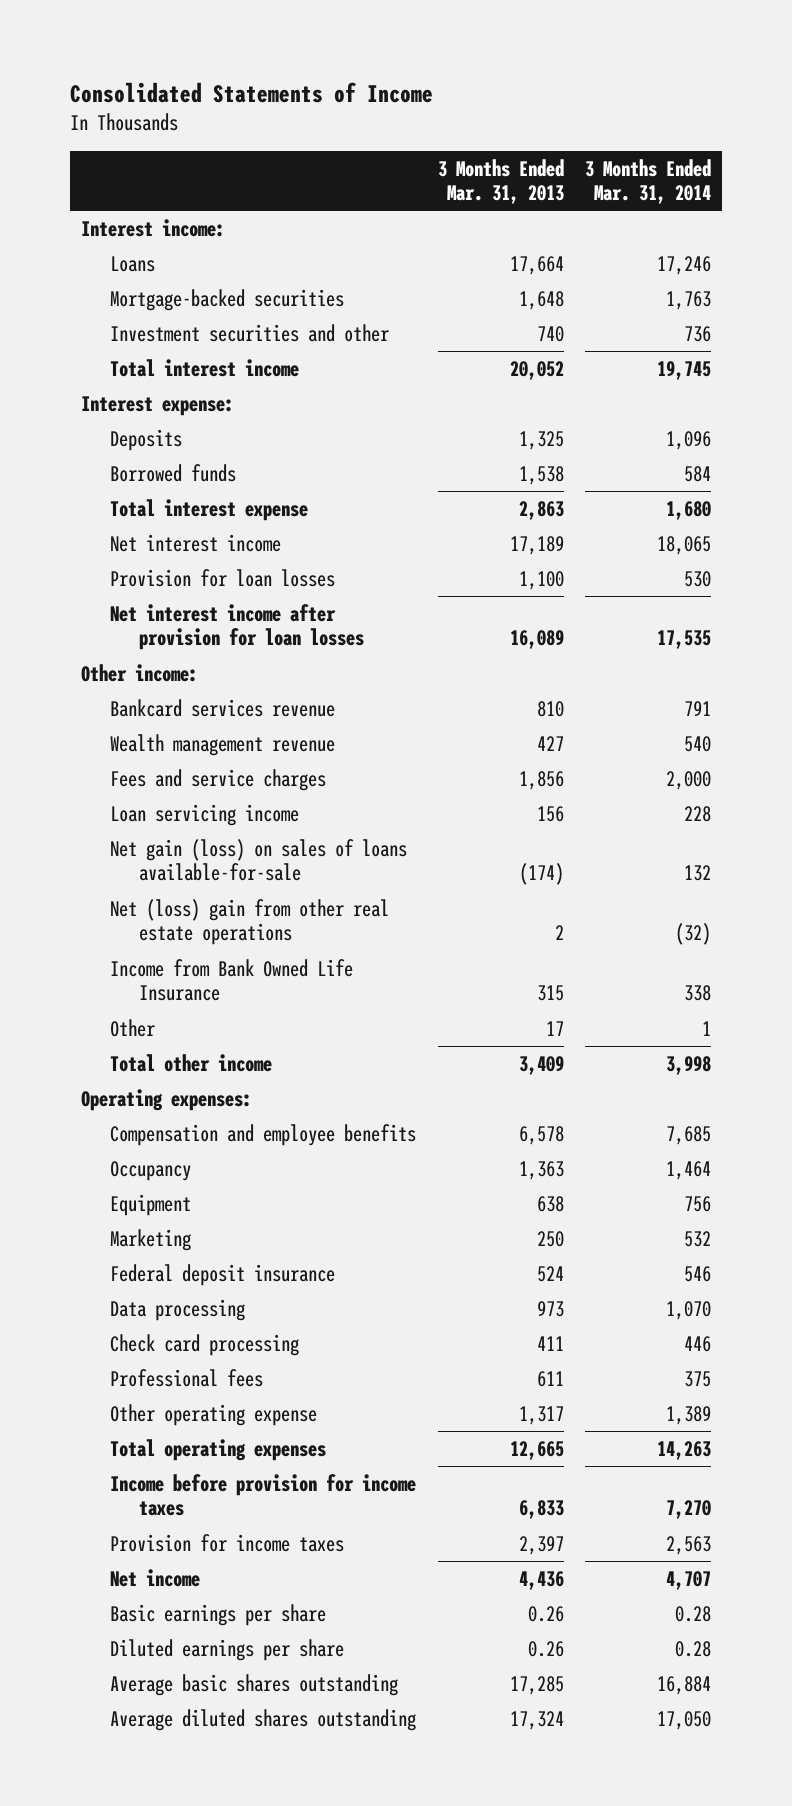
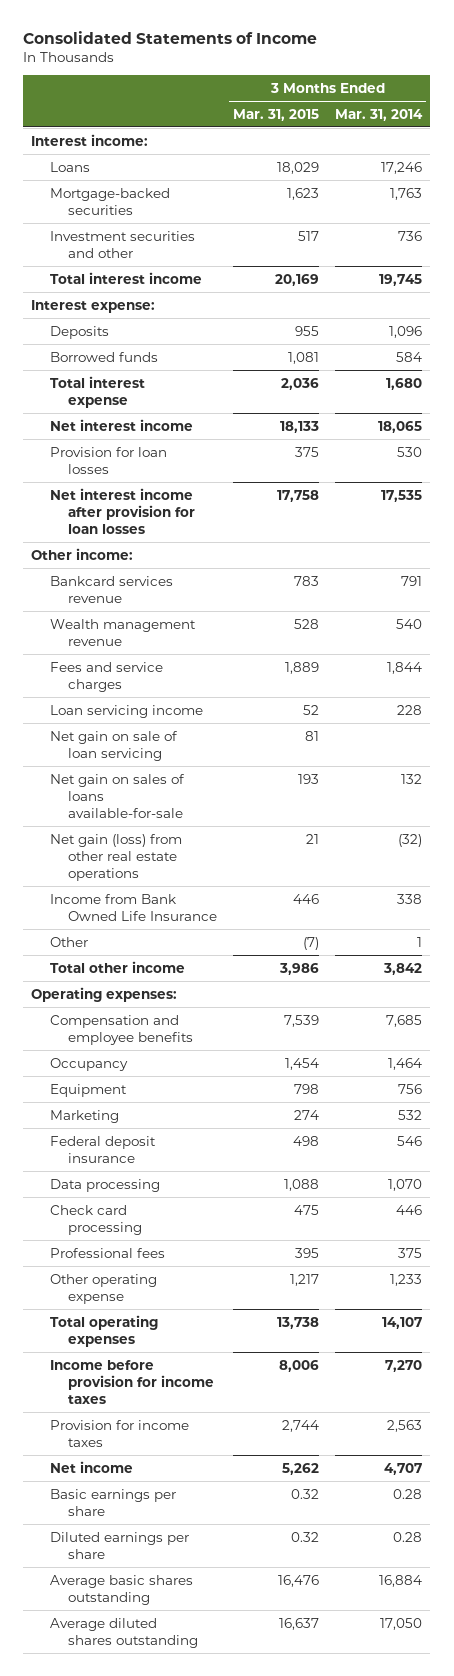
- | 3 Months Ended Mar. 31, 2013 | 3 Months Ended Mar. 31, 2014
+ | 3 Months Ended Mar. 31, 2015 | 3 Months Ended Mar. 31, 2014
- Fees and service charges | 1,856 | 2,000
+ Fees and service charges | 1,889 | 1,844
- Net gain (loss) on sales of loans available-for-sale | (174) | 132
- Net (loss) gain from other real estate operations | 2 | (32)
+ Net gain on sale of loan servicing | 81 |
+ Net gain on sales of loans available-for-sale | 193 | 132
+ Net gain (loss) from other real estate operations | 21 | (32)
- Total other income | 3,409 | 3,998
+ Total other income | 3,986 | 3,842
- Other operating expense | 1,317 | 1,389
- Total operating expenses | 12,665 | 14,263
+ Other operating expense | 1,217 | 1,233
+ Total operating expenses | 13,738 | 14,107

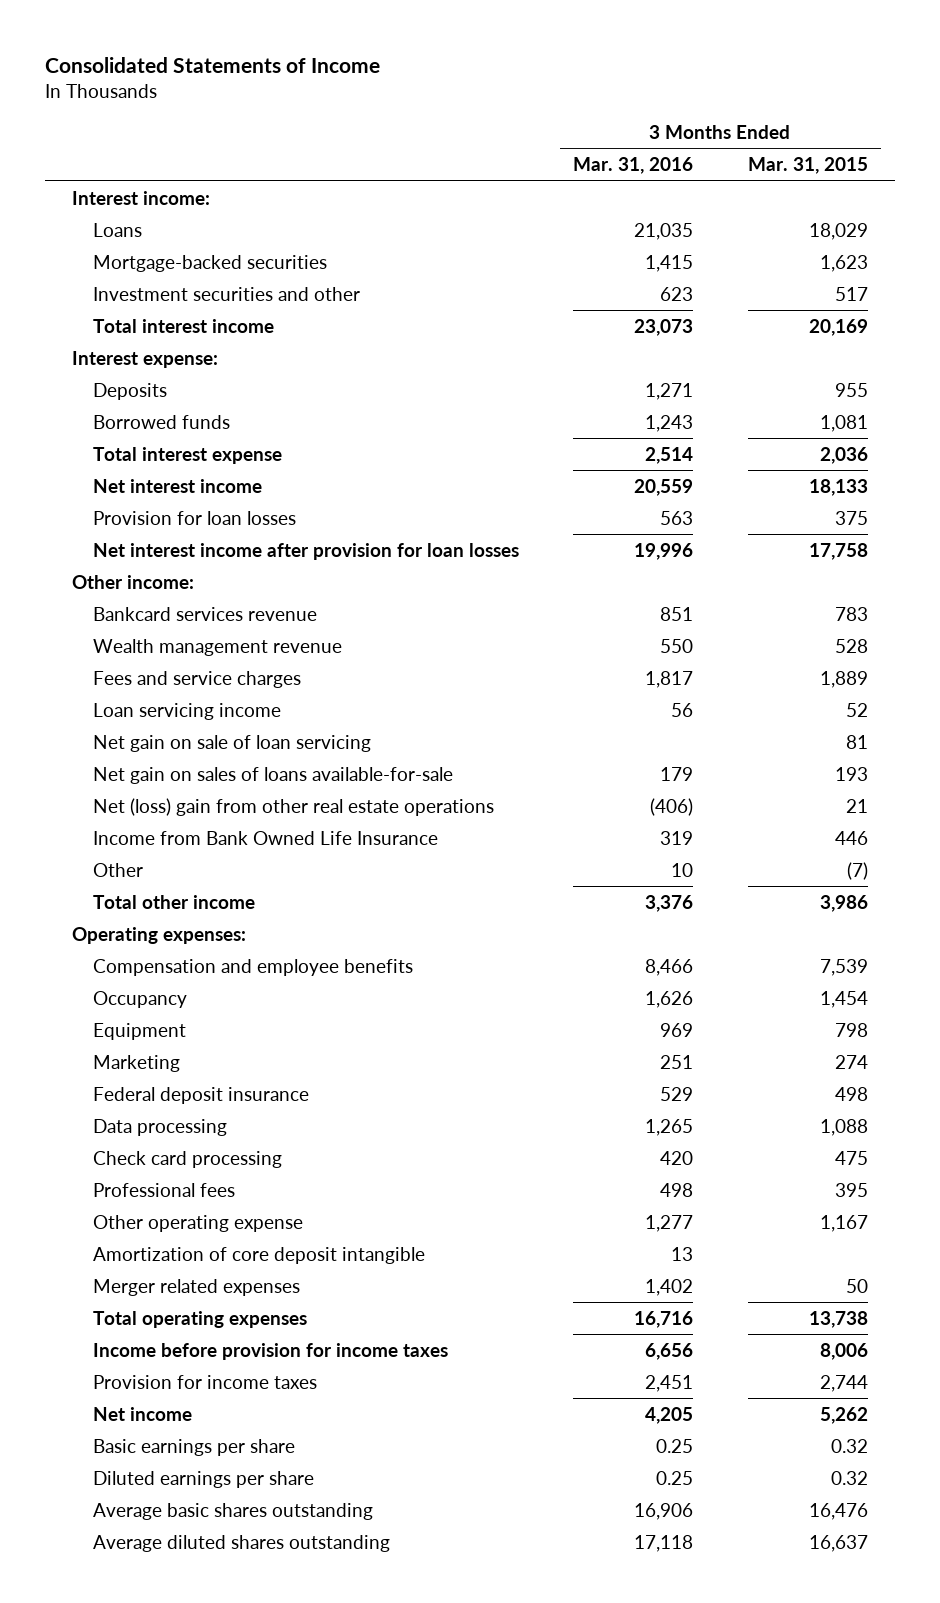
- | 3 Months Ended Mar. 31, 2015 | 3 Months Ended Mar. 31, 2014
+ | 3 Months Ended Mar. 31, 2016 | 3 Months Ended Mar. 31, 2015
- Net gain (loss) from other real estate operations | 21 | (32)
+ Net (loss) gain from other real estate operations | (406) | 21
- Other operating expense | 1,217 | 1,233
+ Other operating expense | 1,277 | 1,167
+ Amortization of core deposit intangible | 13 |
+ Merger related expenses | 1,402 | 50

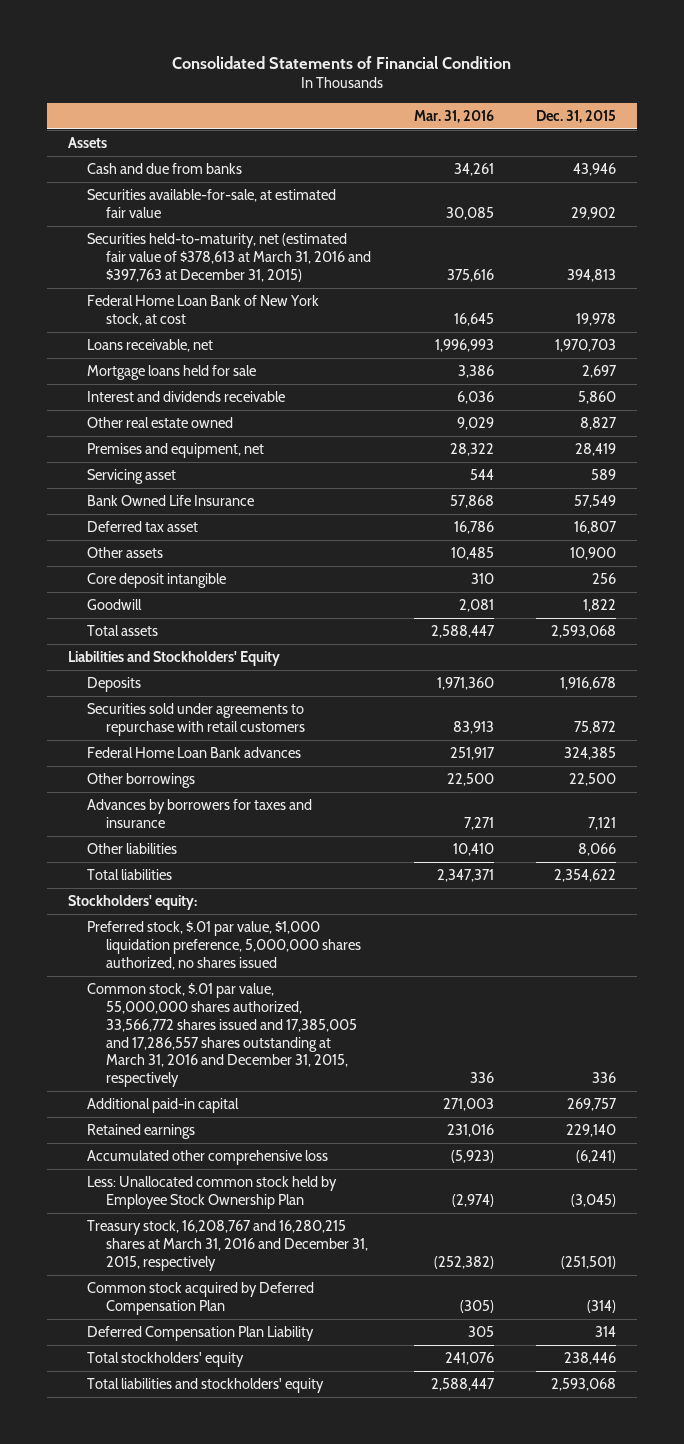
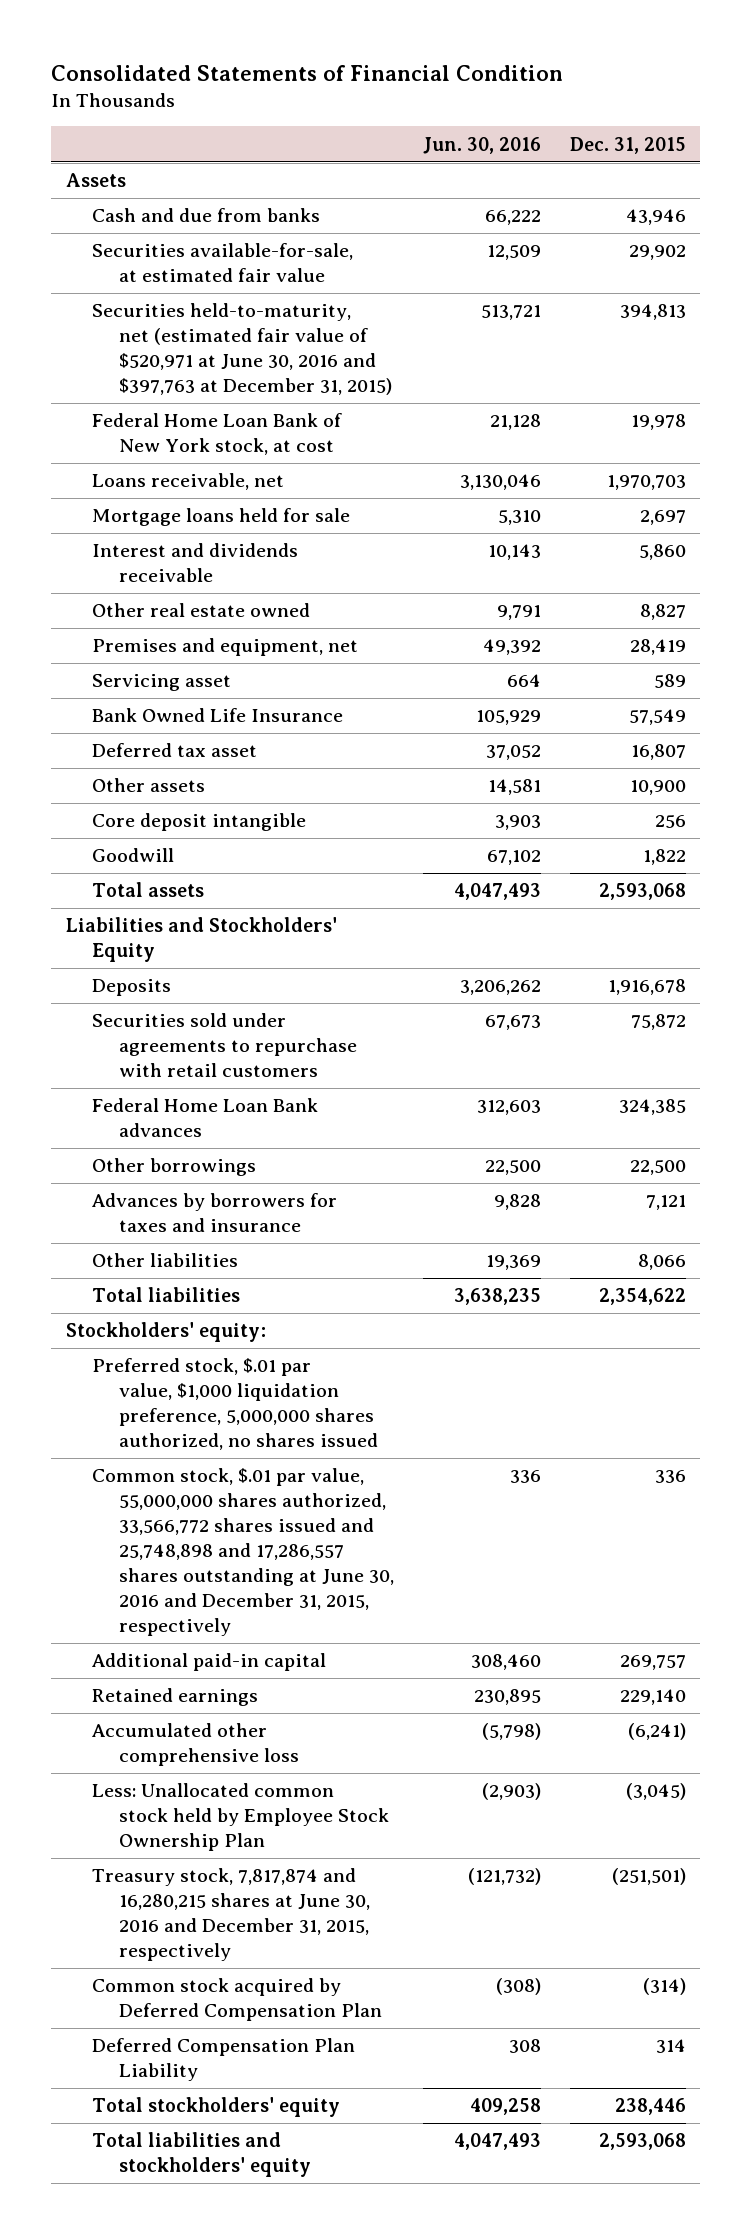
- | Mar. 31, 2016 | Dec. 31, 2015
+ | Jun. 30, 2016 | Dec. 31, 2015
- Securities held-to-maturity, net (estimated fair value of $378,613 at March 31, 2016 and $397,763 at December 31, 2015) | 375,616 | 394,813
+ Securities held-to-maturity, net (estimated fair value of $520,971 at June 30, 2016 and $397,763 at December 31, 2015) | 513,721 | 394,813
- Common stock, $.01 par value, 55,000,000 shares authorized, 33,566,772 shares issued and 17,385,005 and 17,286,557 shares outstanding at March 31, 2016 and December 31, 2015, respectively | 336 | 336
+ Common stock, $.01 par value, 55,000,000 shares authorized, 33,566,772 shares issued and 25,748,898 and 17,286,557 shares outstanding at June 30, 2016 and December 31, 2015, respectively | 336 | 336
- Treasury stock, 16,208,767 and 16,280,215 shares at March 31, 2016 and December 31, 2015, respectively | (252,382) | (251,501)
+ Treasury stock, 7,817,874 and 16,280,215 shares at June 30, 2016 and December 31, 2015, respectively | (121,732) | (251,501)

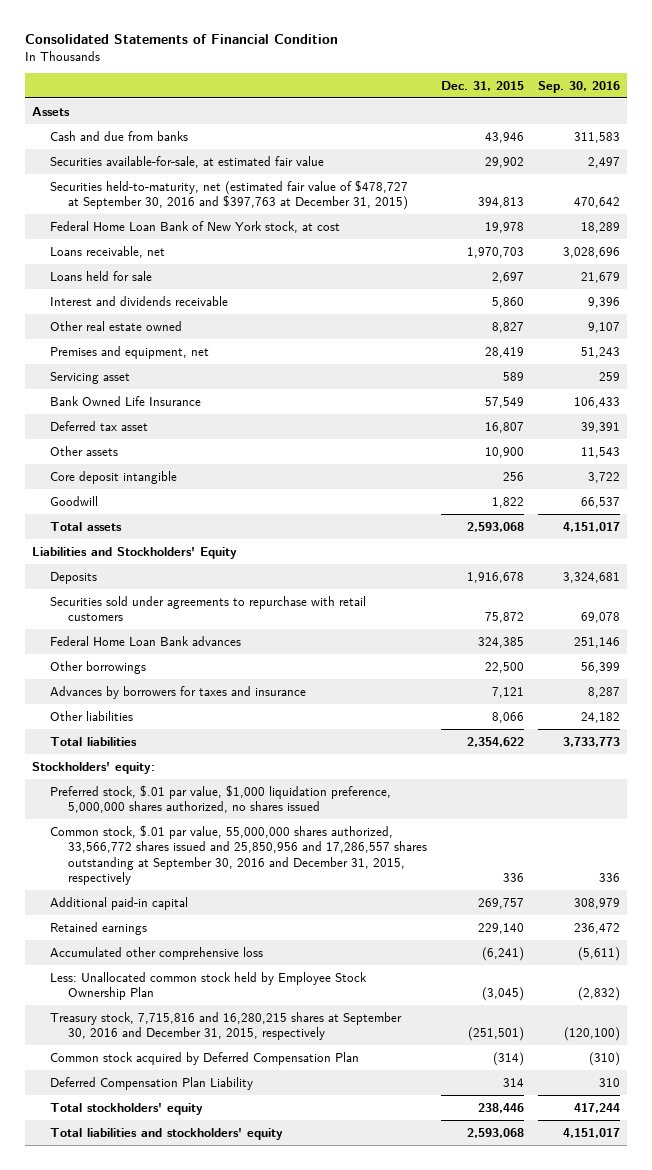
- | Jun. 30, 2016 | Dec. 31, 2015
+ | Dec. 31, 2015 | Sep. 30, 2016
- Securities held-to-maturity, net (estimated fair value of $520,971 at June 30, 2016 and $397,763 at December 31, 2015) | 513,721 | 394,813
+ Securities held-to-maturity, net (estimated fair value of $478,727 at September 30, 2016 and $397,763 at December 31, 2015) | 394,813 | 470,642
- Mortgage loans held for sale | 5,310 | 2,697
+ Loans held for sale | 2,697 | 21,679
- Common stock, $.01 par value, 55,000,000 shares authorized, 33,566,772 shares issued and 25,748,898 and 17,286,557 shares outstanding at June 30, 2016 and December 31, 2015, respectively | 336 | 336
+ Common stock, $.01 par value, 55,000,000 shares authorized, 33,566,772 shares issued and 25,850,956 and 17,286,557 shares outstanding at September 30, 2016 and December 31, 2015, respectively | 336 | 336
- Treasury stock, 7,817,874 and 16,280,215 shares at June 30, 2016 and December 31, 2015, respectively | (121,732) | (251,501)
+ Treasury stock, 7,715,816 and 16,280,215 shares at September 30, 2016 and December 31, 2015, respectively | (251,501) | (120,100)

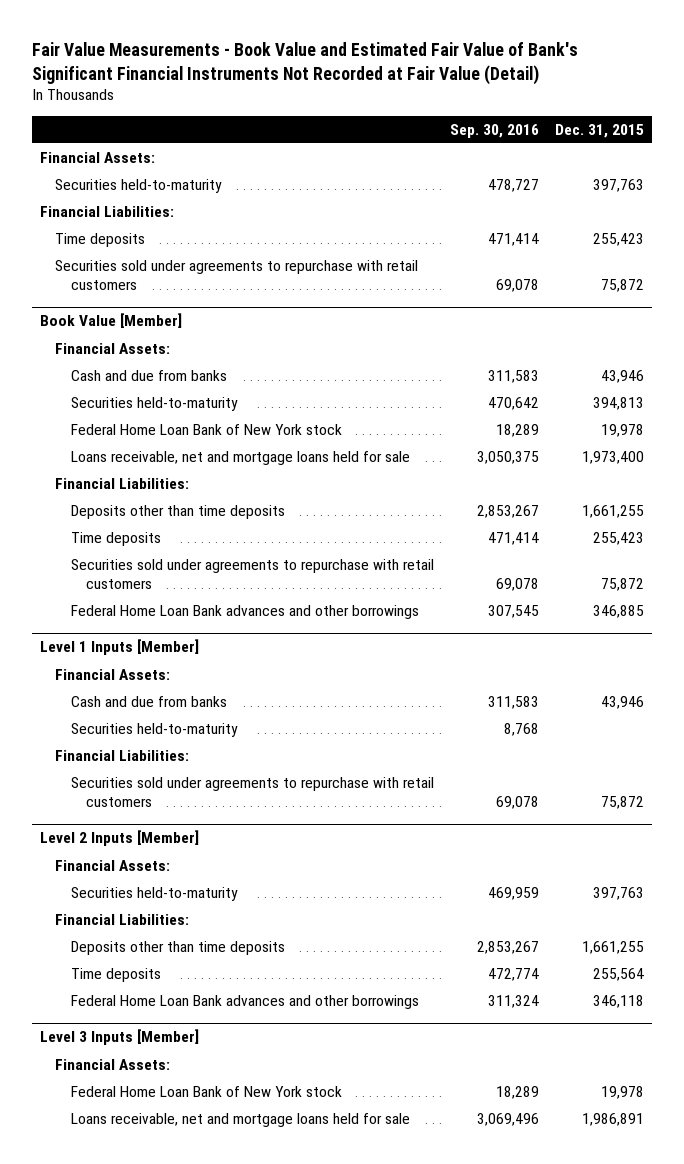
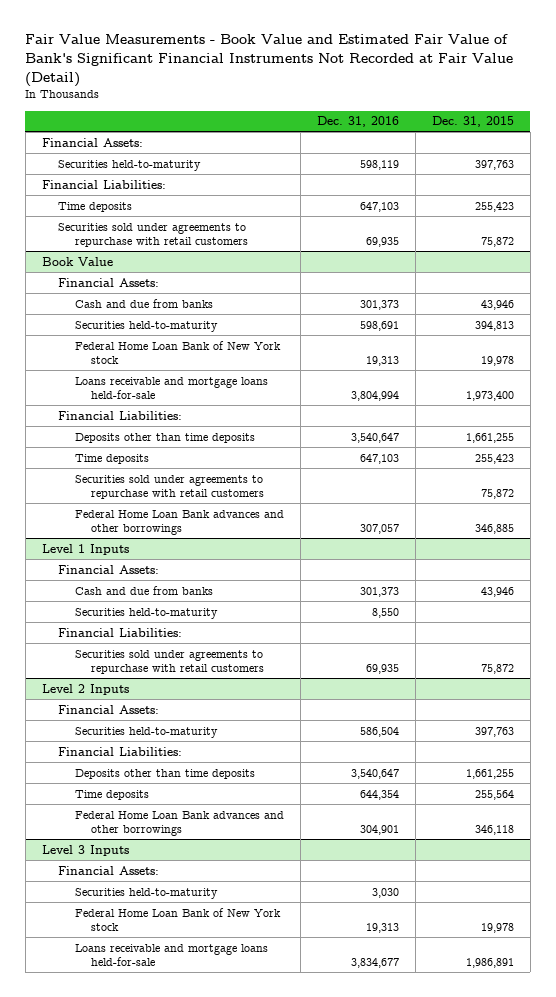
- | Sep. 30, 2016 | Dec. 31, 2015
+ | Dec. 31, 2016 | Dec. 31, 2015
- Book Value [Member]
+ Book Value
- Loans receivable, net and mortgage loans held for sale | 3,050,375 | 1,973,400
+ Loans receivable and mortgage loans held-for-sale | 3,804,994 | 1,973,400
- Level 1 Inputs [Member]
+ Level 1 Inputs
- Level 2 Inputs [Member]
+ Level 2 Inputs
- Level 3 Inputs [Member]
+ Level 3 Inputs
+ Securities held-to-maturity | 3,030 |
- Loans receivable, net and mortgage loans held for sale | 3,069,496 | 1,986,891
+ Loans receivable and mortgage loans held-for-sale | 3,834,677 | 1,986,891

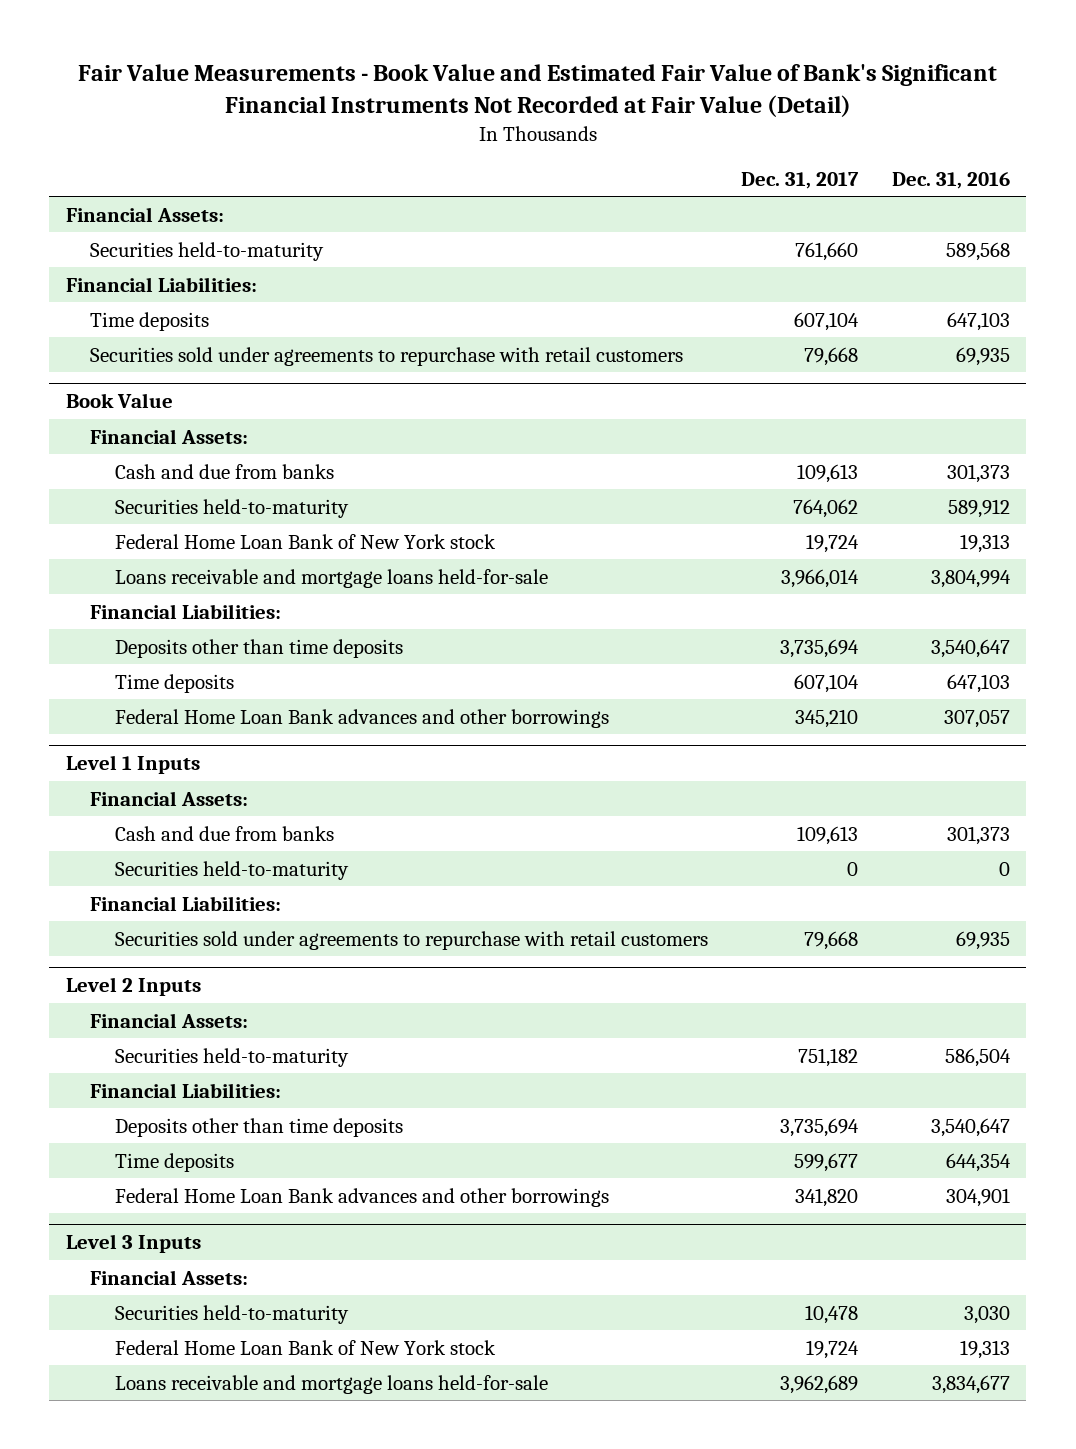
- | Dec. 31, 2016 | Dec. 31, 2015
+ | Dec. 31, 2017 | Dec. 31, 2016
- Securities held-to-maturity | 598,119 | 397,763
+ Securities held-to-maturity | 761,660 | 589,568
@ Book Value
- Securities held-to-maturity | 598,691 | 394,813
+ Securities held-to-maturity | 764,062 | 589,912
- Securities sold under agreements to repurchase with retail customers | | 75,872
@ Level 1 Inputs
- Securities held-to-maturity | 8,550 |
+ Securities held-to-maturity | 0 | 0

